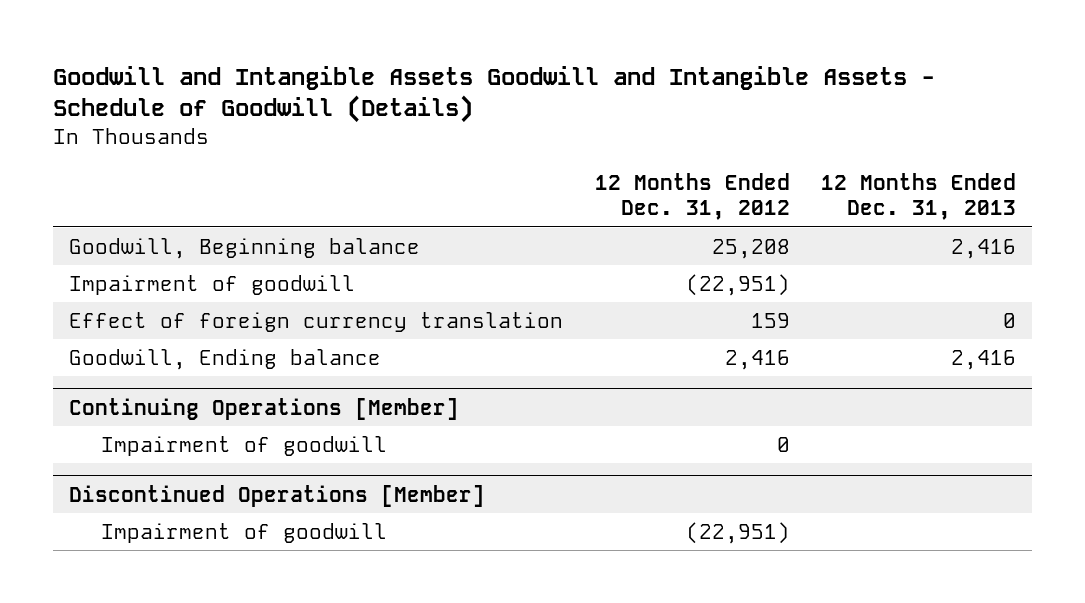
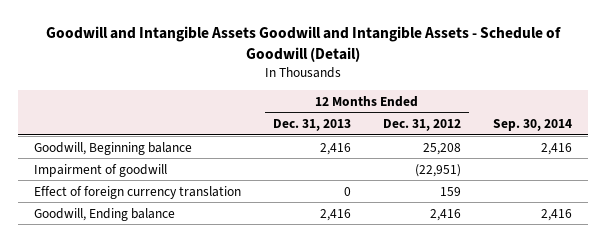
- Goodwill and Intangible Assets Goodwill and Intangible Assets - Schedule of Goodwill (Details)
+ Goodwill and Intangible Assets Goodwill and Intangible Assets - Schedule of Goodwill (Detail)
- | 12 Months Ended Dec. 31, 2012 | 12 Months Ended Dec. 31, 2013
+ | 12 Months Ended Dec. 31, 2013 | 12 Months Ended Dec. 31, 2012 | Sep. 30, 2014
- Continuing Operations [Member]
- Impairment of goodwill | 0 |
- Discontinued Operations [Member]
- Impairment of goodwill | (22,951) |

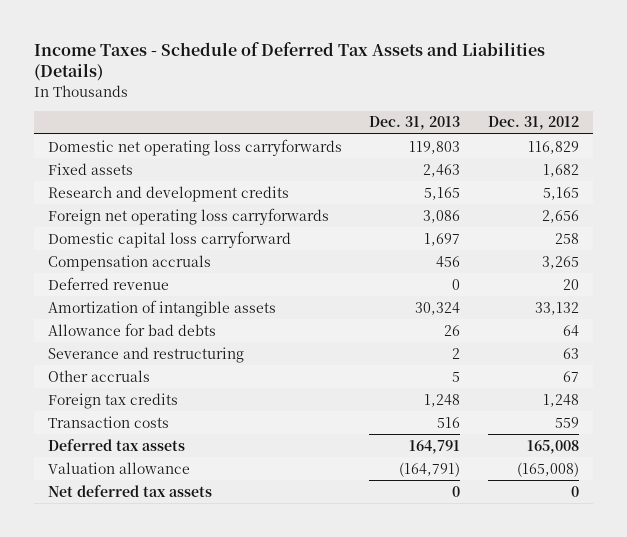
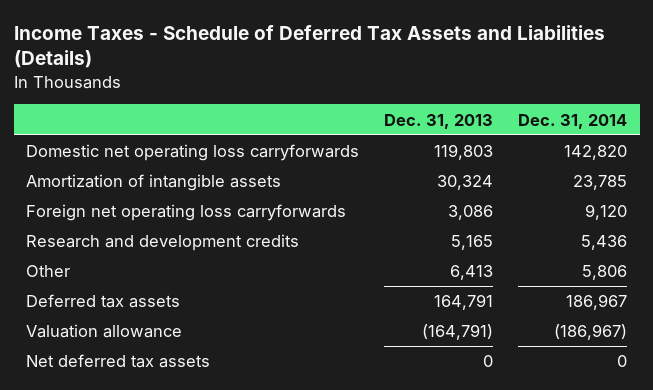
- | Dec. 31, 2013 | Dec. 31, 2012
+ | Dec. 31, 2013 | Dec. 31, 2014
- Fixed assets | 2,463 | 1,682
- Domestic capital loss carryforward | 1,697 | 258
- Compensation accruals | 456 | 3,265
- Deferred revenue | 0 | 20
- Allowance for bad debts | 26 | 64
- Severance and restructuring | 2 | 63
- Other accruals | 5 | 67
- Foreign tax credits | 1,248 | 1,248
- Transaction costs | 516 | 559
moved down: Foreign net operating loss carryforwards | 3,086 | 9,120
moved down: Research and development credits | 5,165 | 5,436
+ Other | 6,413 | 5,806

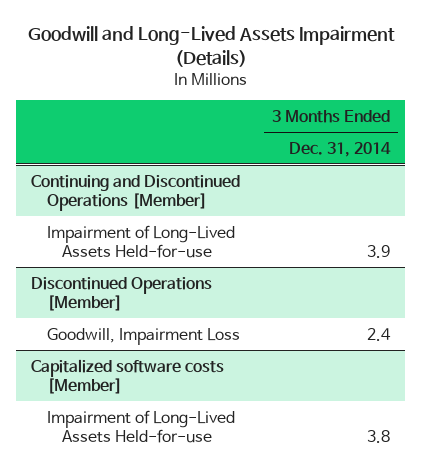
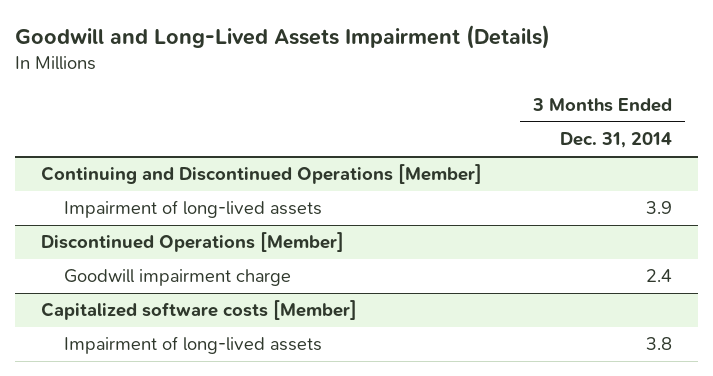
@ Continuing and Discontinued Operations [Member]
- Impairment of Long-Lived Assets Held-for-use | 3.9
+ Impairment of long-lived assets | 3.9
@ Discontinued Operations [Member]
- Goodwill, Impairment Loss | 2.4
+ Goodwill impairment charge | 2.4
@ Capitalized software costs [Member]
- Impairment of Long-Lived Assets Held-for-use | 3.8
+ Impairment of long-lived assets | 3.8

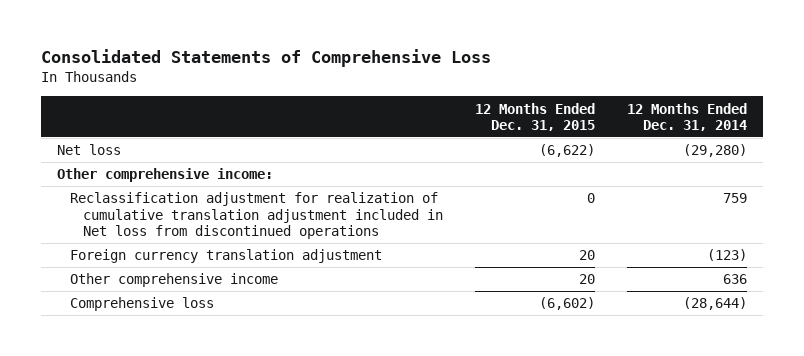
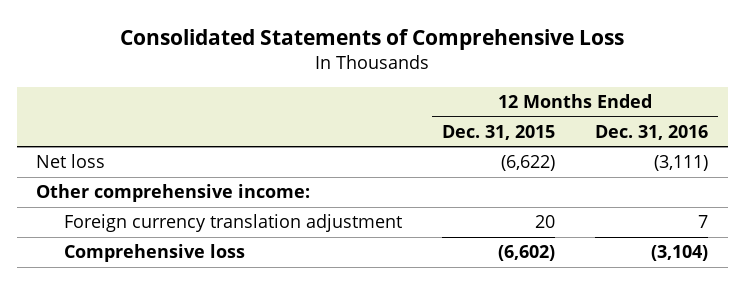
- | 12 Months Ended Dec. 31, 2015 | 12 Months Ended Dec. 31, 2014
+ | 12 Months Ended Dec. 31, 2015 | 12 Months Ended Dec. 31, 2016
- Reclassification adjustment for realization of cumulative translation adjustment included in Net loss from discontinued operations | 0 | 759
- Other comprehensive income | 20 | 636

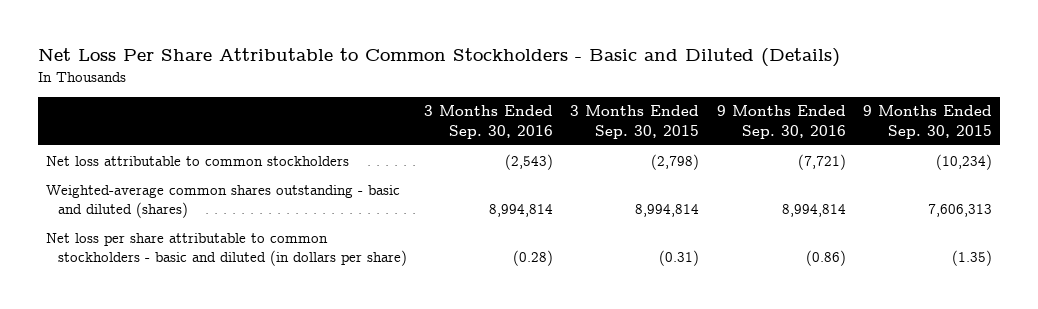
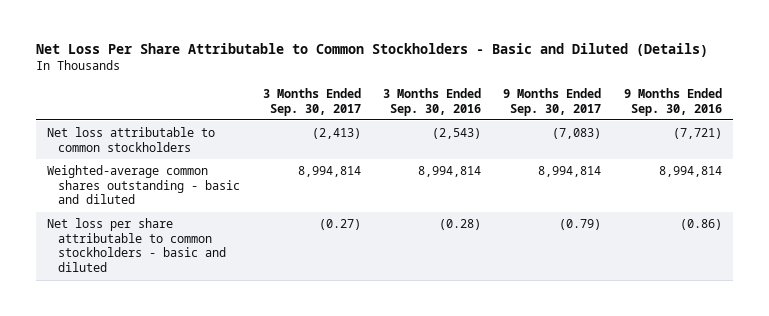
- | 3 Months Ended Sep. 30, 2016 | 3 Months Ended Sep. 30, 2015 | 9 Months Ended Sep. 30, 2016 | 9 Months Ended Sep. 30, 2015
+ | 3 Months Ended Sep. 30, 2017 | 3 Months Ended Sep. 30, 2016 | 9 Months Ended Sep. 30, 2017 | 9 Months Ended Sep. 30, 2016
- Weighted-average common shares outstanding - basic and diluted (shares) | 8,994,814 | 8,994,814 | 8,994,814 | 7,606,313
- Net loss per share attributable to common stockholders - basic and diluted (in dollars per share) | (0.28) | (0.31) | (0.86) | (1.35)
+ Weighted-average common shares outstanding - basic and diluted | 8,994,814 | 8,994,814 | 8,994,814 | 8,994,814
+ Net loss per share attributable to common stockholders - basic and diluted | (0.27) | (0.28) | (0.79) | (0.86)

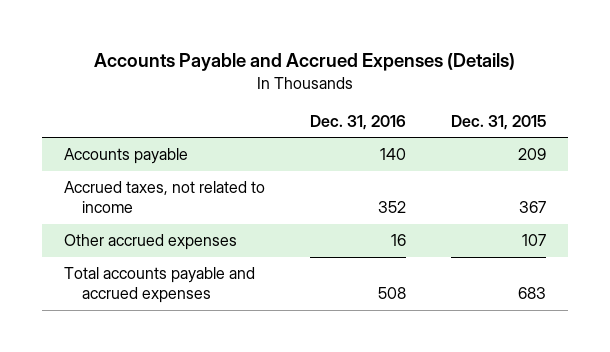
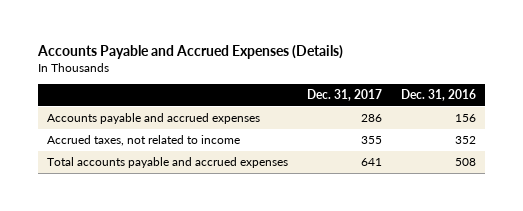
- | Dec. 31, 2016 | Dec. 31, 2015
+ | Dec. 31, 2017 | Dec. 31, 2016
- Accounts payable | 140 | 209
+ Accounts payable and accrued expenses | 286 | 156
- Other accrued expenses | 16 | 107

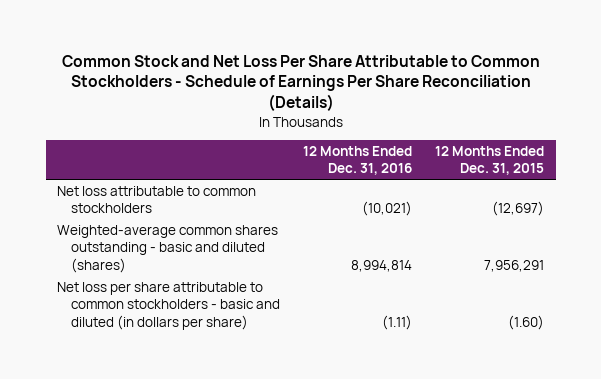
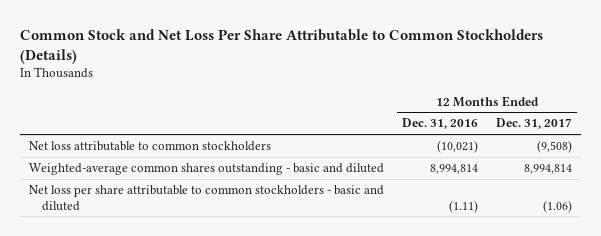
- Common Stock and Net Loss Per Share Attributable to Common Stockholders - Schedule of Earnings Per Share Reconciliation (Details)
+ Common Stock and Net Loss Per Share Attributable to Common Stockholders (Details)
- | 12 Months Ended Dec. 31, 2016 | 12 Months Ended Dec. 31, 2015
+ | 12 Months Ended Dec. 31, 2016 | 12 Months Ended Dec. 31, 2017
- Weighted-average common shares outstanding - basic and diluted (shares) | 8,994,814 | 7,956,291
- Net loss per share attributable to common stockholders - basic and diluted (in dollars per share) | (1.11) | (1.60)
+ Weighted-average common shares outstanding - basic and diluted | 8,994,814 | 8,994,814
+ Net loss per share attributable to common stockholders - basic and diluted | (1.11) | (1.06)

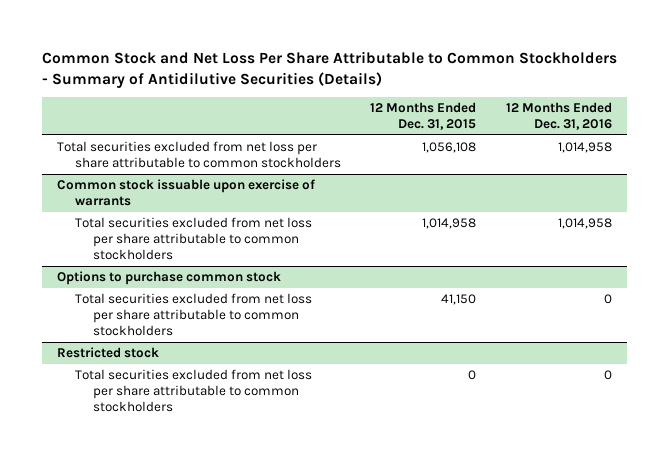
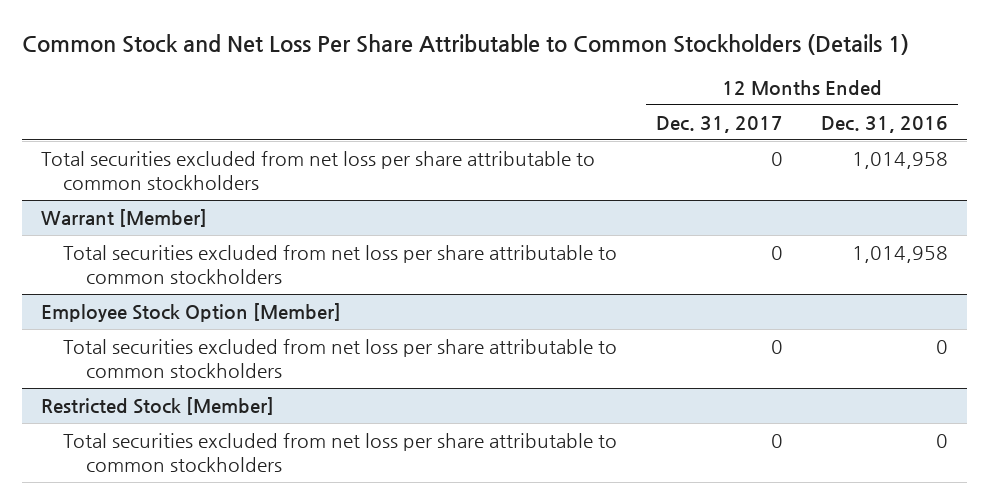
- Common Stock and Net Loss Per Share Attributable to Common Stockholders - Summary of Antidilutive Securities (Details)
+ Common Stock and Net Loss Per Share Attributable to Common Stockholders (Details 1)
- | 12 Months Ended Dec. 31, 2015 | 12 Months Ended Dec. 31, 2016
+ | 12 Months Ended Dec. 31, 2017 | 12 Months Ended Dec. 31, 2016
- Common stock issuable upon exercise of warrants
+ Warrant [Member]
- Options to purchase common stock
+ Employee Stock Option [Member]
- Restricted stock
+ Restricted Stock [Member]

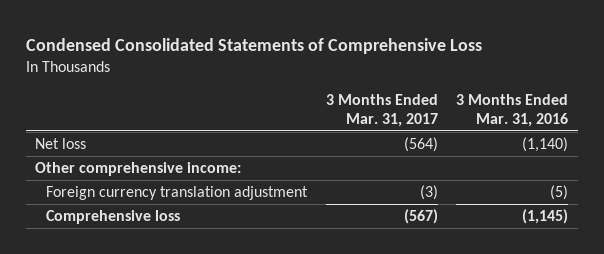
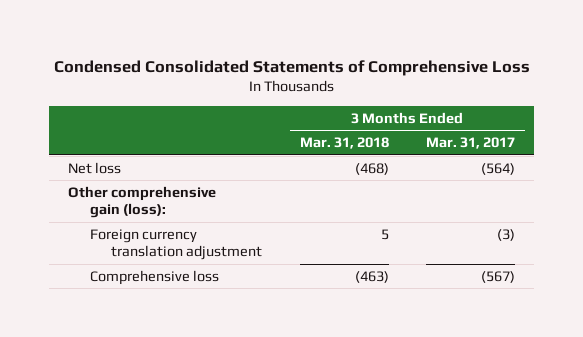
- | 3 Months Ended Mar. 31, 2017 | 3 Months Ended Mar. 31, 2016
+ | 3 Months Ended Mar. 31, 2018 | 3 Months Ended Mar. 31, 2017
- Other comprehensive income:
+ Other comprehensive gain (loss):

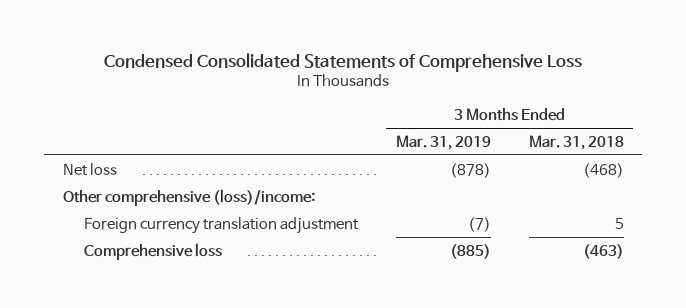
- | 3 Months Ended Mar. 31, 2018 | 3 Months Ended Mar. 31, 2017
+ | 3 Months Ended Mar. 31, 2019 | 3 Months Ended Mar. 31, 2018
- Other comprehensive gain (loss):
+ Other comprehensive (loss)/income:

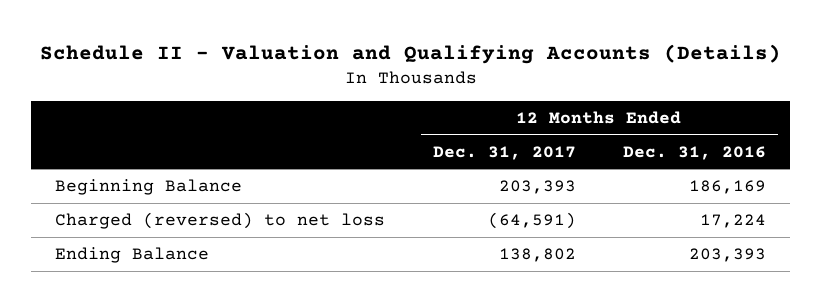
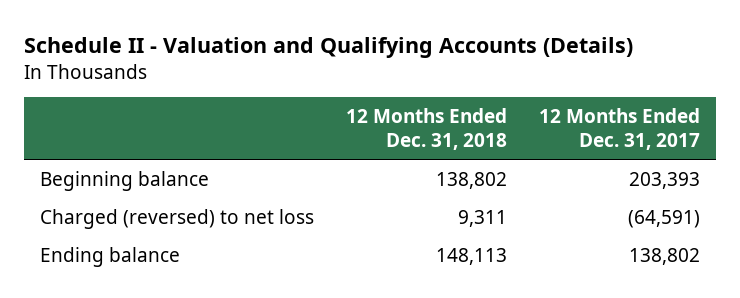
- | 12 Months Ended Dec. 31, 2017 | 12 Months Ended Dec. 31, 2016
+ | 12 Months Ended Dec. 31, 2018 | 12 Months Ended Dec. 31, 2017
- Beginning Balance | 203,393 | 186,169
+ Beginning balance | 138,802 | 203,393
- Ending Balance | 138,802 | 203,393
+ Ending balance | 148,113 | 138,802

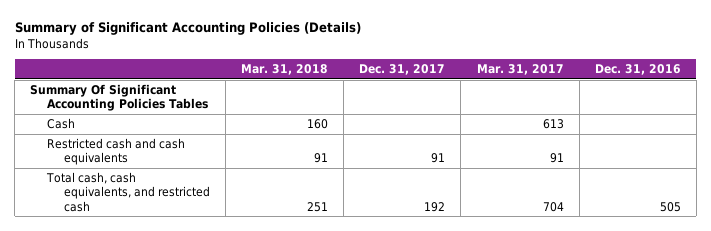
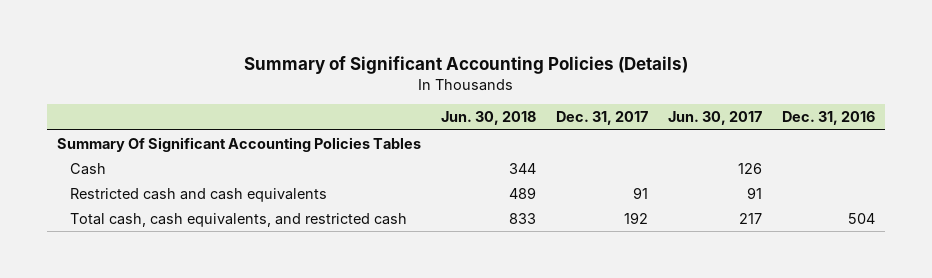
- | Mar. 31, 2018 | Dec. 31, 2017 | Mar. 31, 2017 | Dec. 31, 2016
+ | Jun. 30, 2018 | Dec. 31, 2017 | Jun. 30, 2017 | Dec. 31, 2016
- Total cash, cash equivalents, and restricted cash | 251 | 192 | 704 | 505
+ Total cash, cash equivalents, and restricted cash | 833 | 192 | 217 | 504

